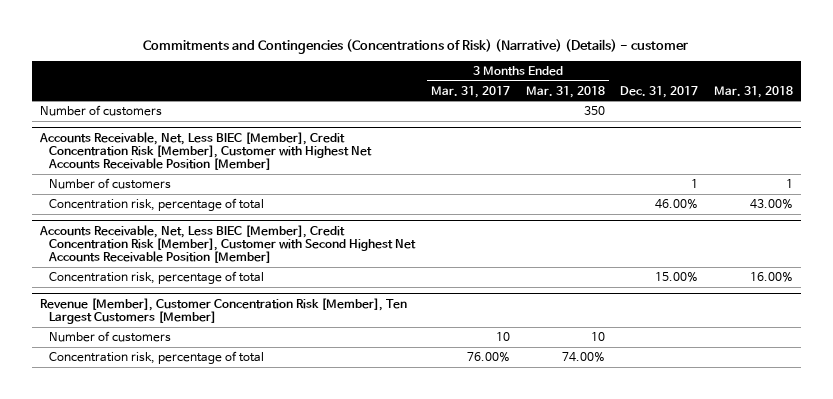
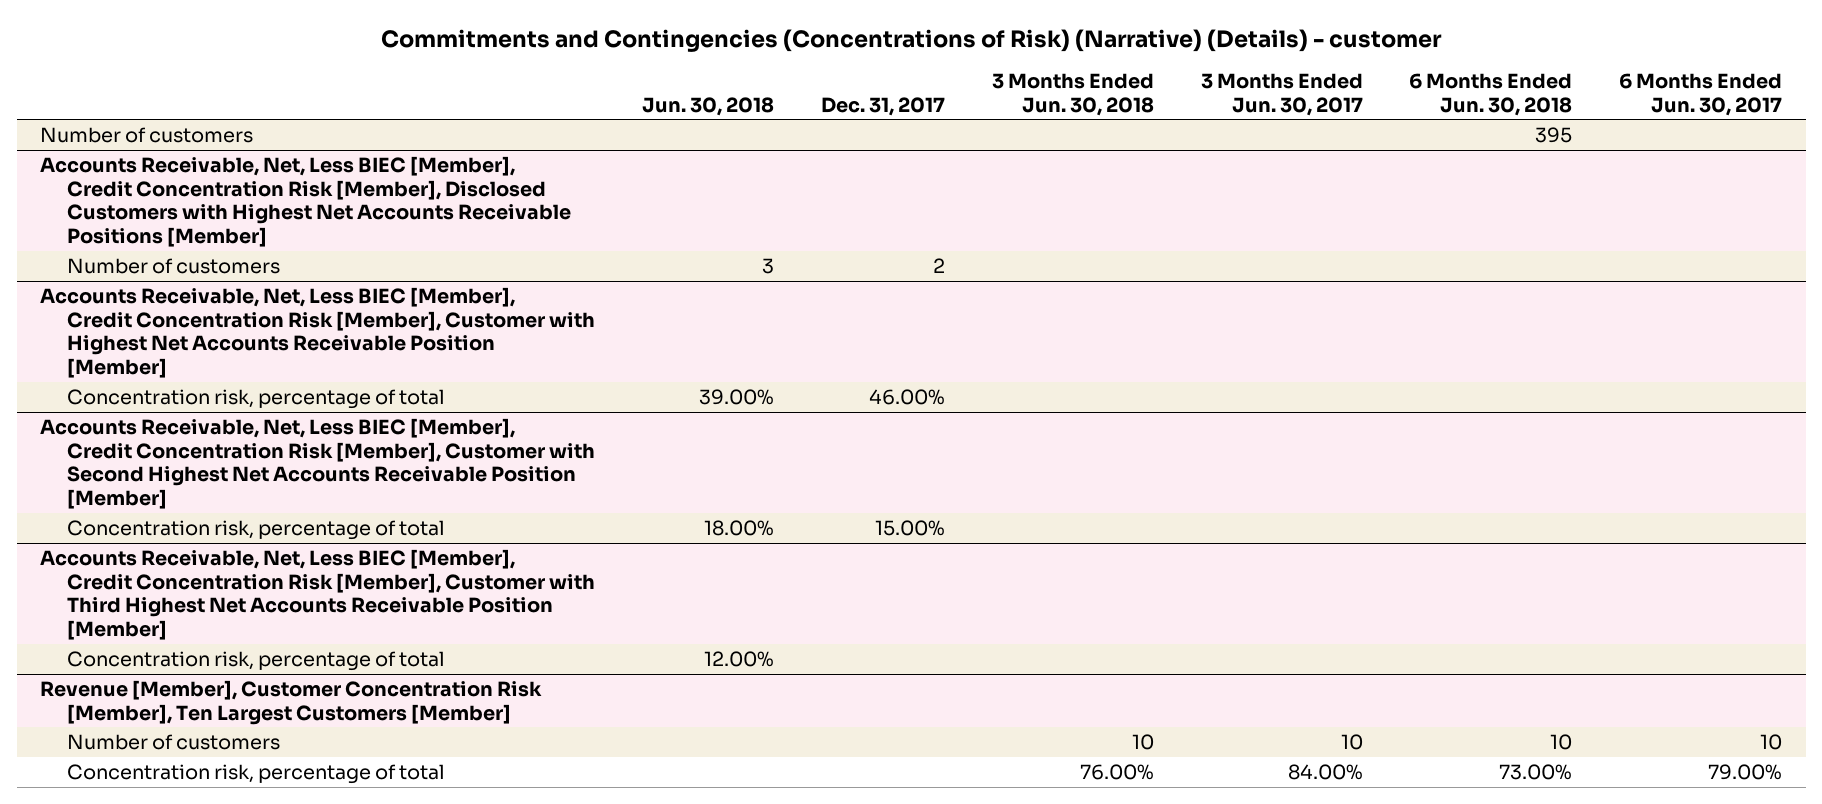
- | 3 Months Ended Mar. 31, 2017 | 3 Months Ended Mar. 31, 2018 | Dec. 31, 2017 | Mar. 31, 2018
+ | Jun. 30, 2018 | Dec. 31, 2017 | 3 Months Ended Jun. 30, 2018 | 3 Months Ended Jun. 30, 2017 | 6 Months Ended Jun. 30, 2018 | 6 Months Ended Jun. 30, 2017
+ Accounts Receivable, Net, Less BIEC [Member], Credit Concentration Risk [Member], Disclosed Customers with Highest Net Accounts Receivable Positions [Member]
+ Number of customers | 3 | 2 | | | |
@ Accounts Receivable, Net, Less BIEC [Member], Credit Concentration Risk [Member], Customer with Highest Net Accounts Receivable Position [Member]
- Number of customers | | | 1 | 1
+ Accounts Receivable, Net, Less BIEC [Member], Credit Concentration Risk [Member], Customer with Third Highest Net Accounts Receivable Position [Member]
+ Concentration risk, percentage of total | 12.00% | | | | |

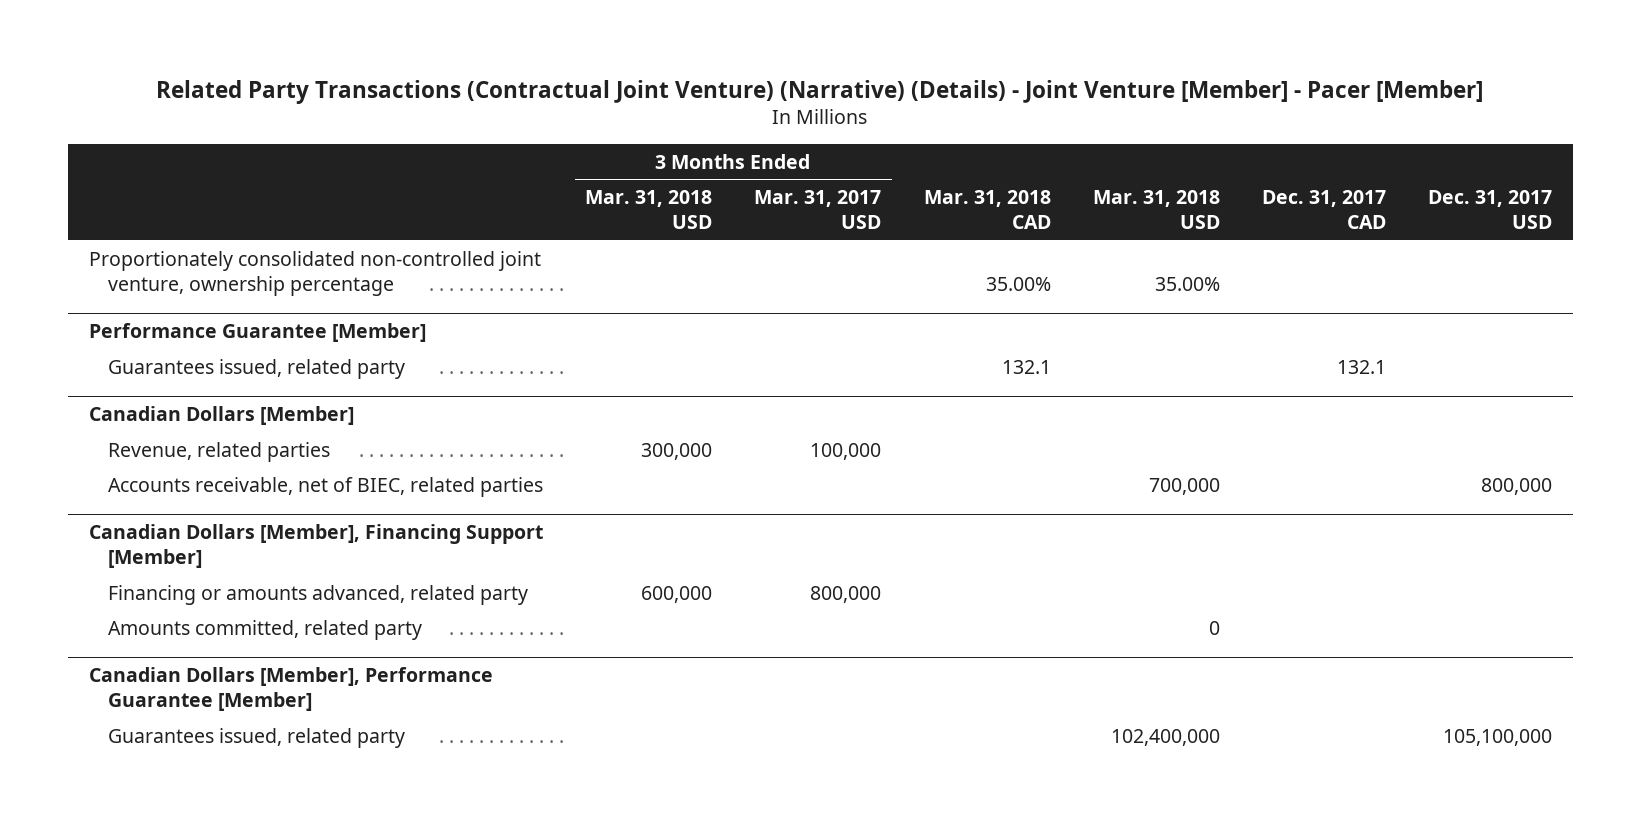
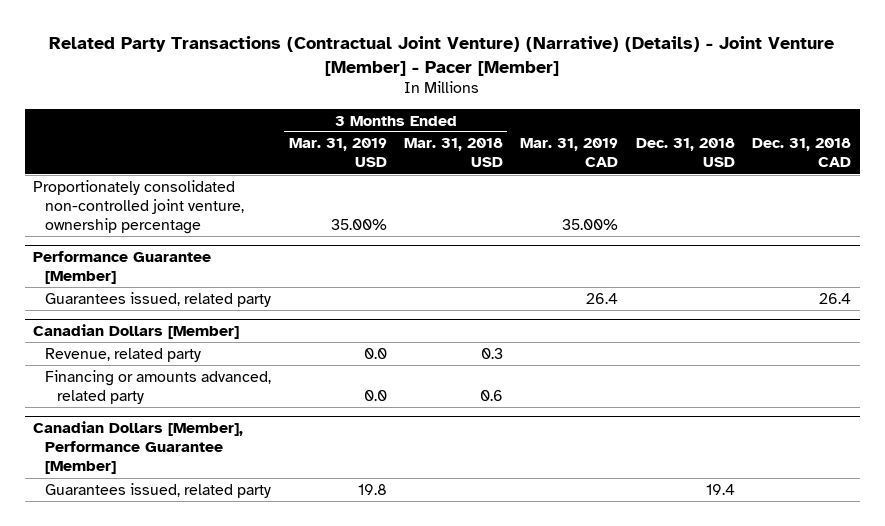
- | 3 Months Ended Mar. 31, 2018 USD | 3 Months Ended Mar. 31, 2017 USD | Mar. 31, 2018 CAD | Mar. 31, 2018 USD | Dec. 31, 2017 CAD | Dec. 31, 2017 USD
+ | 3 Months Ended Mar. 31, 2019 USD | 3 Months Ended Mar. 31, 2018 USD | Mar. 31, 2019 CAD | Dec. 31, 2018 USD | Dec. 31, 2018 CAD
@ Canadian Dollars [Member]
- Revenue, related parties | 300,000 | 100,000 | | | |
- Accounts receivable, net of BIEC, related parties | | | | 700,000 | | 800,000
- Canadian Dollars [Member], Financing Support [Member]
- Financing or amounts advanced, related party | 600,000 | 800,000 | | | |
- Amounts committed, related party | | | | 0 | |
@ Canadian Dollars [Member]
+ Revenue, related party | 0.0 | 0.3 | | |
+ Financing or amounts advanced, related party | 0.0 | 0.6 | | |

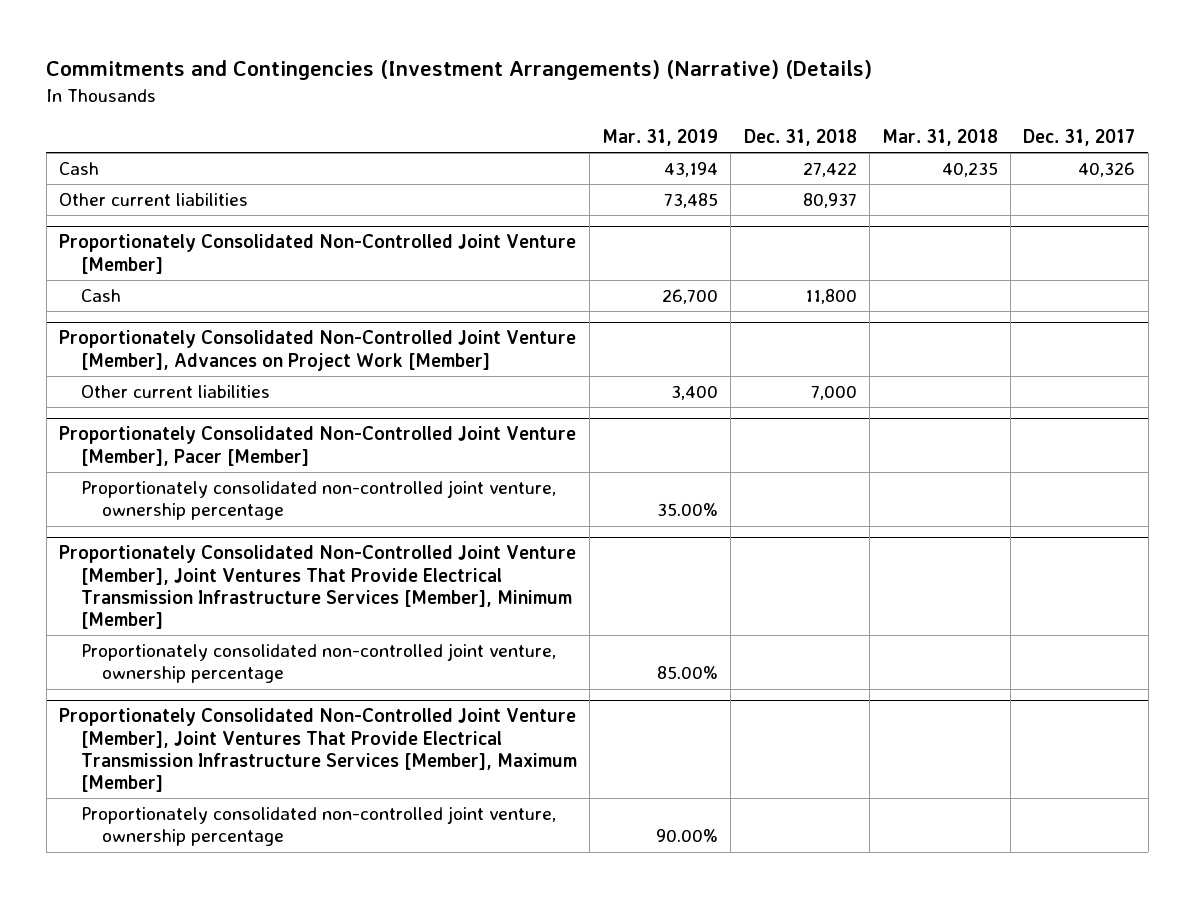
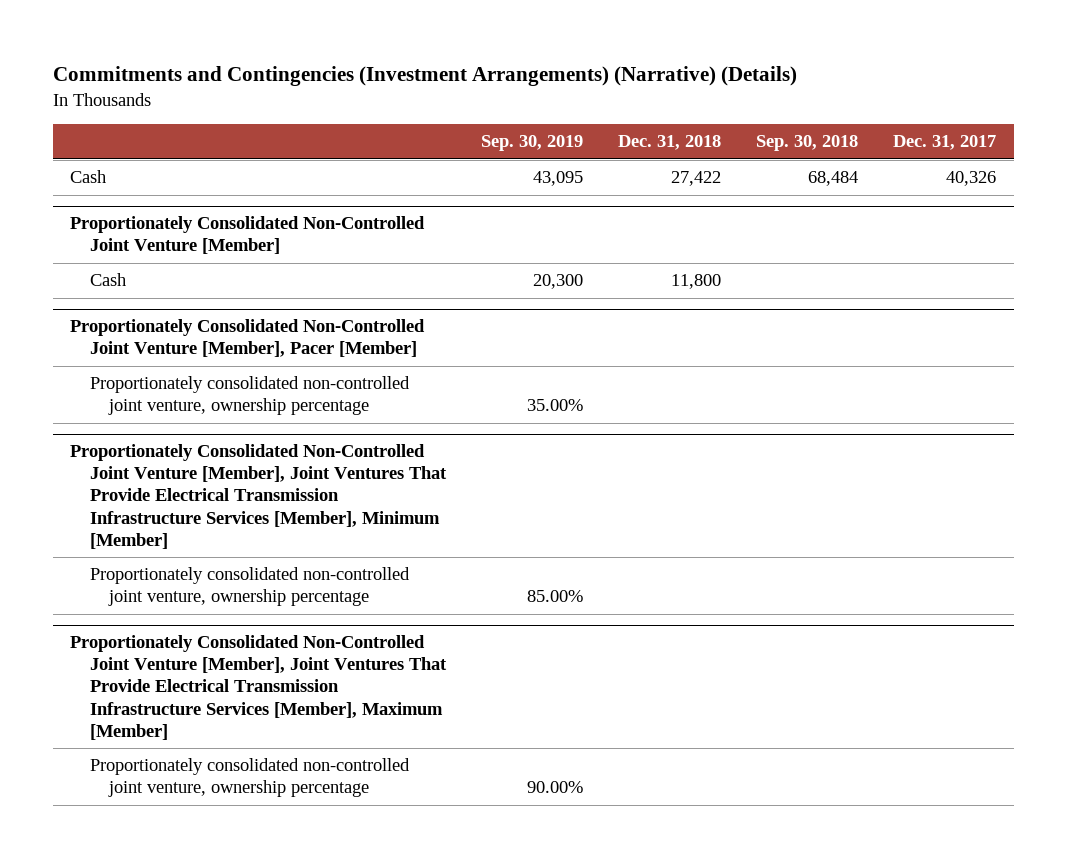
- | Mar. 31, 2019 | Dec. 31, 2018 | Mar. 31, 2018 | Dec. 31, 2017
+ | Sep. 30, 2019 | Dec. 31, 2018 | Sep. 30, 2018 | Dec. 31, 2017
- Other current liabilities | 73,485 | 80,937 | |
- Proportionately Consolidated Non-Controlled Joint Venture [Member], Advances on Project Work [Member]
- Other current liabilities | 3,400 | 7,000 | |

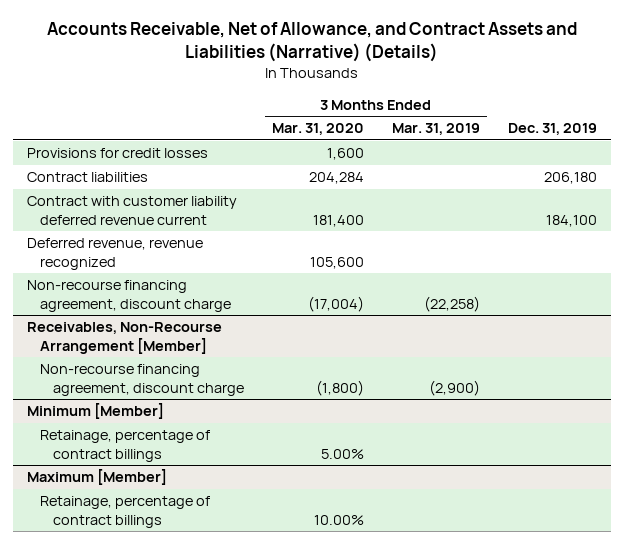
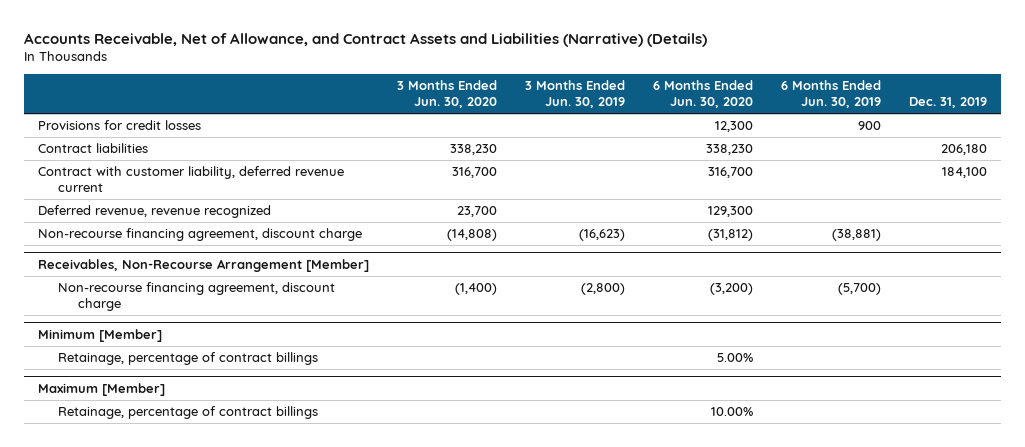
- | 3 Months Ended Mar. 31, 2020 | 3 Months Ended Mar. 31, 2019 | Dec. 31, 2019
+ | 3 Months Ended Jun. 30, 2020 | 3 Months Ended Jun. 30, 2019 | 6 Months Ended Jun. 30, 2020 | 6 Months Ended Jun. 30, 2019 | Dec. 31, 2019
- Contract with customer liability deferred revenue current | 181,400 | | 184,100
+ Contract with customer liability, deferred revenue current | 316,700 | | 316,700 | | 184,100

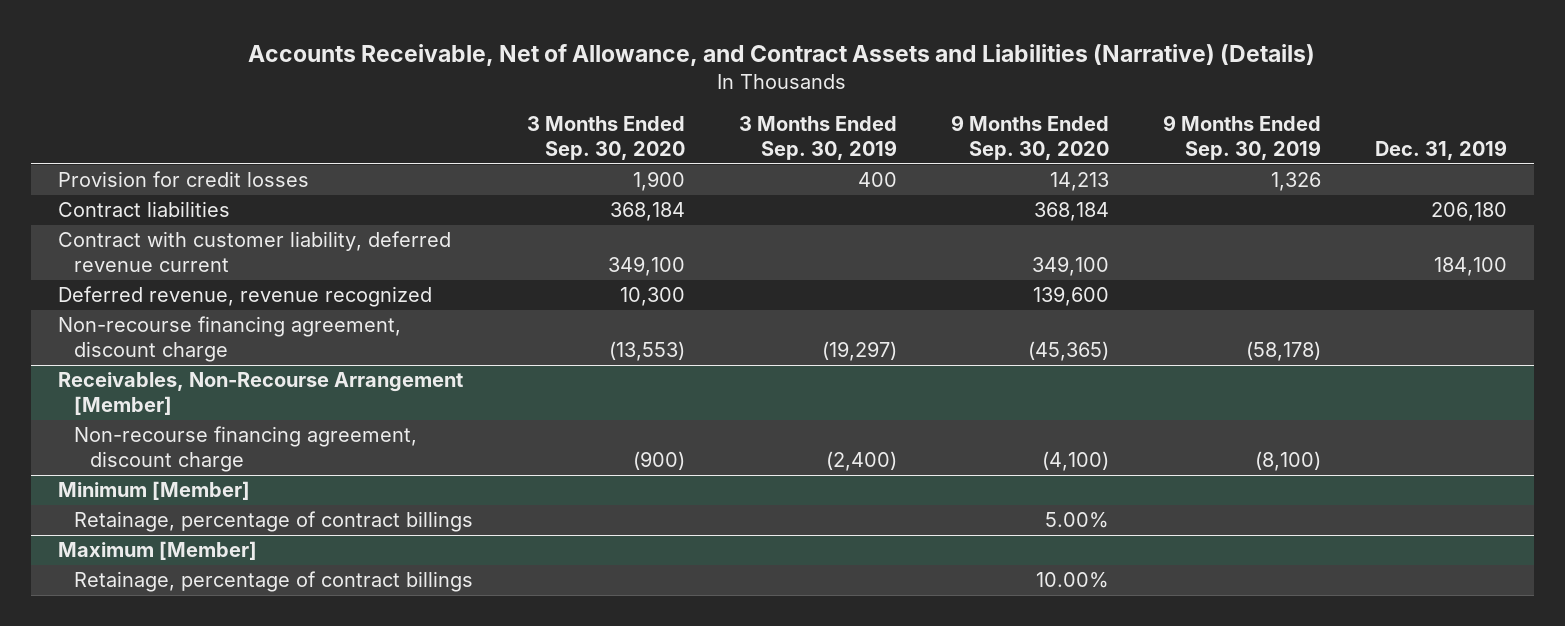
- | 3 Months Ended Jun. 30, 2020 | 3 Months Ended Jun. 30, 2019 | 6 Months Ended Jun. 30, 2020 | 6 Months Ended Jun. 30, 2019 | Dec. 31, 2019
+ | 3 Months Ended Sep. 30, 2020 | 3 Months Ended Sep. 30, 2019 | 9 Months Ended Sep. 30, 2020 | 9 Months Ended Sep. 30, 2019 | Dec. 31, 2019
- Provisions for credit losses | | | 12,300 | 900 |
+ Provision for credit losses | 1,900 | 400 | 14,213 | 1,326 |

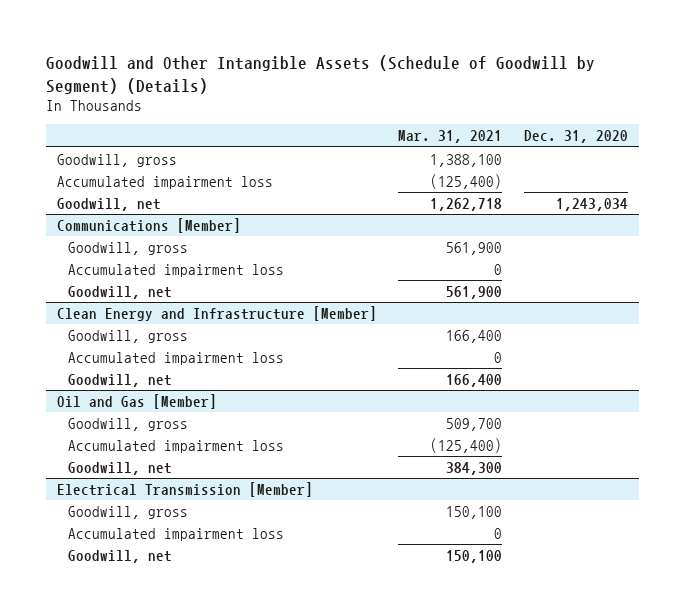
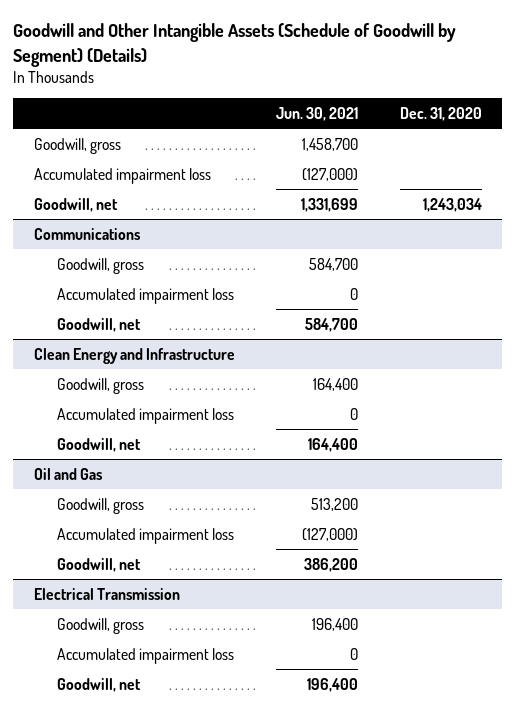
- | Mar. 31, 2021 | Dec. 31, 2020
+ | Jun. 30, 2021 | Dec. 31, 2020
- Communications [Member]
+ Communications
- Clean Energy and Infrastructure [Member]
+ Clean Energy and Infrastructure
- Oil and Gas [Member]
+ Oil and Gas
- Electrical Transmission [Member]
+ Electrical Transmission

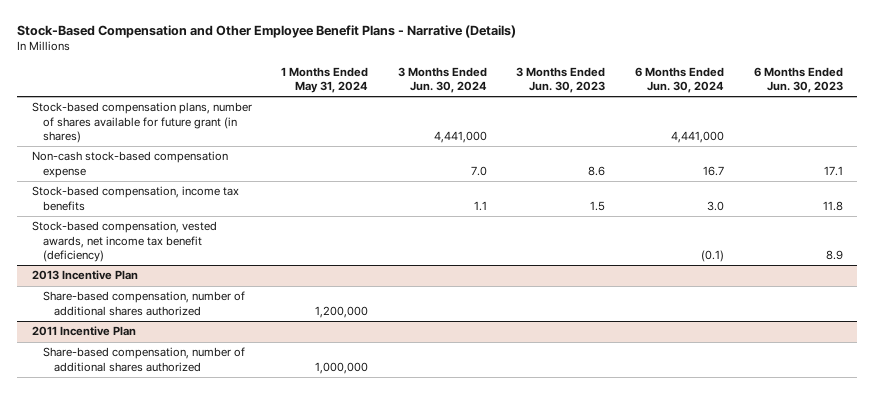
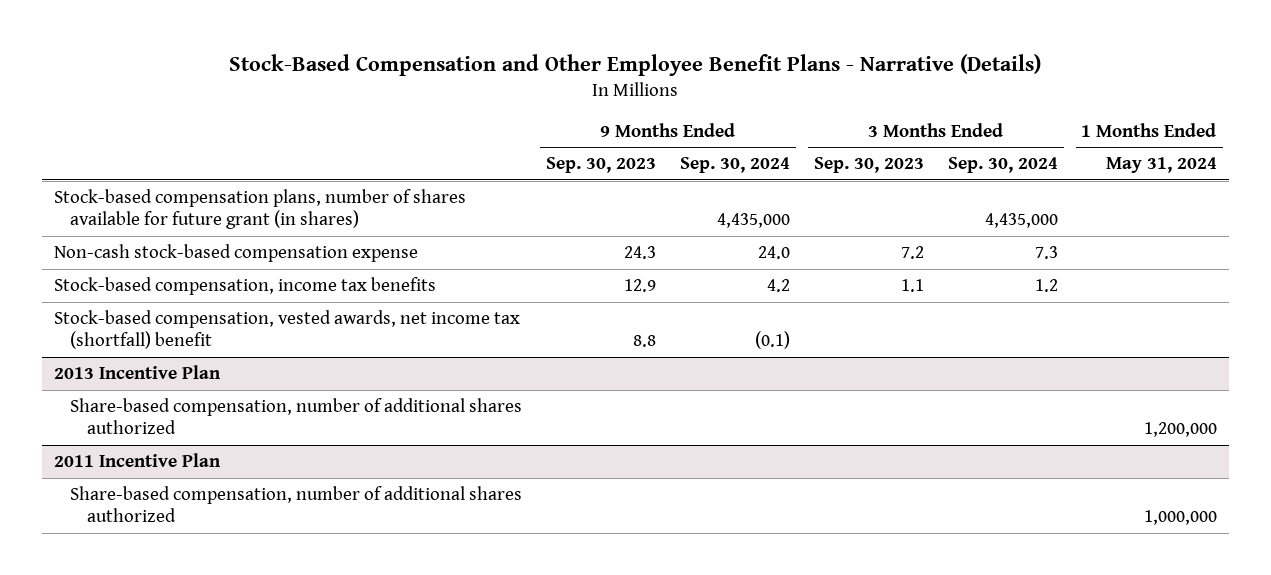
- | 1 Months Ended May 31, 2024 | 3 Months Ended Jun. 30, 2024 | 3 Months Ended Jun. 30, 2023 | 6 Months Ended Jun. 30, 2024 | 6 Months Ended Jun. 30, 2023
+ | 9 Months Ended Sep. 30, 2023 | 9 Months Ended Sep. 30, 2024 | 3 Months Ended Sep. 30, 2023 | 3 Months Ended Sep. 30, 2024 | 1 Months Ended May 31, 2024
- Stock-based compensation, vested awards, net income tax benefit (deficiency) | | | | (0.1) | 8.9
+ Stock-based compensation, vested awards, net income tax (shortfall) benefit | 8.8 | (0.1) | | |

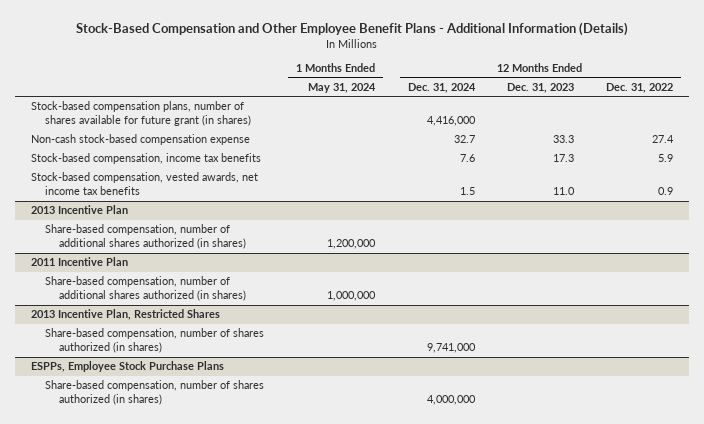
- Stock-Based Compensation and Other Employee Benefit Plans - Narrative (Details)
+ Stock-Based Compensation and Other Employee Benefit Plans - Additional Information (Details)
- | 9 Months Ended Sep. 30, 2023 | 9 Months Ended Sep. 30, 2024 | 3 Months Ended Sep. 30, 2023 | 3 Months Ended Sep. 30, 2024 | 1 Months Ended May 31, 2024
+ | 1 Months Ended May 31, 2024 | 12 Months Ended Dec. 31, 2024 | 12 Months Ended Dec. 31, 2023 | 12 Months Ended Dec. 31, 2022
- Stock-based compensation, vested awards, net income tax (shortfall) benefit | 8.8 | (0.1) | | |
+ Stock-based compensation, vested awards, net income tax benefits | | 1.5 | 11.0 | 0.9
@ 2013 Incentive Plan
- Share-based compensation, number of additional shares authorized | | | | | 1,200,000
+ Share-based compensation, number of additional shares authorized (in shares) | 1,200,000 | | |
@ 2011 Incentive Plan
- Share-based compensation, number of additional shares authorized | | | | | 1,000,000
+ Share-based compensation, number of additional shares authorized (in shares) | 1,000,000 | | |
+ 2013 Incentive Plan, Restricted Shares
+ Share-based compensation, number of shares authorized (in shares) | | 9,741,000 | |
+ ESPPs, Employee Stock Purchase Plans
+ Share-based compensation, number of shares authorized (in shares) | | 4,000,000 | |

